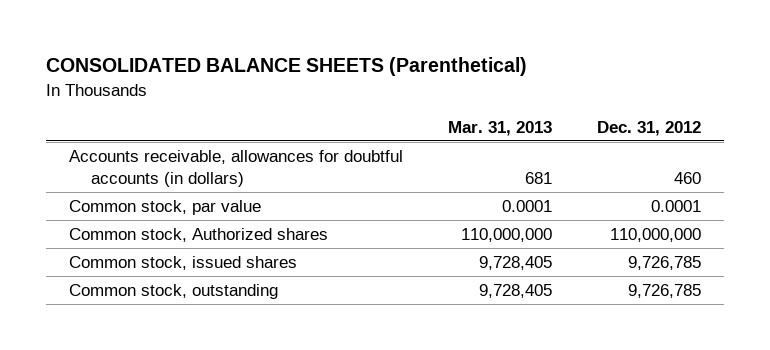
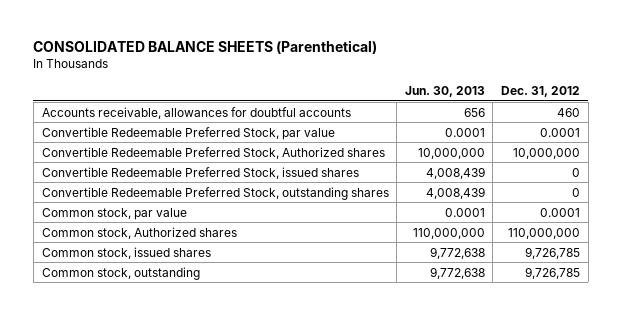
- | Mar. 31, 2013 | Dec. 31, 2012
+ | Jun. 30, 2013 | Dec. 31, 2012
- Accounts receivable, allowances for doubtful accounts (in dollars) | 681 | 460
+ Accounts receivable, allowances for doubtful accounts | 656 | 460
+ Convertible Redeemable Preferred Stock, par value | 0.0001 | 0.0001
+ Convertible Redeemable Preferred Stock, Authorized shares | 10,000,000 | 10,000,000
+ Convertible Redeemable Preferred Stock, issued shares | 4,008,439 | 0
+ Convertible Redeemable Preferred Stock, outstanding shares | 4,008,439 | 0

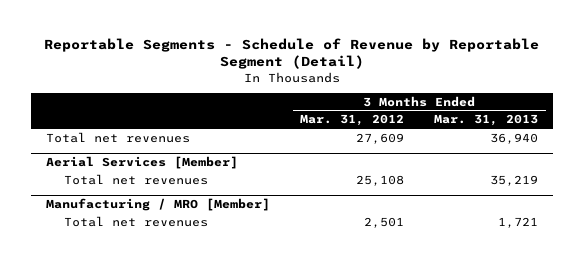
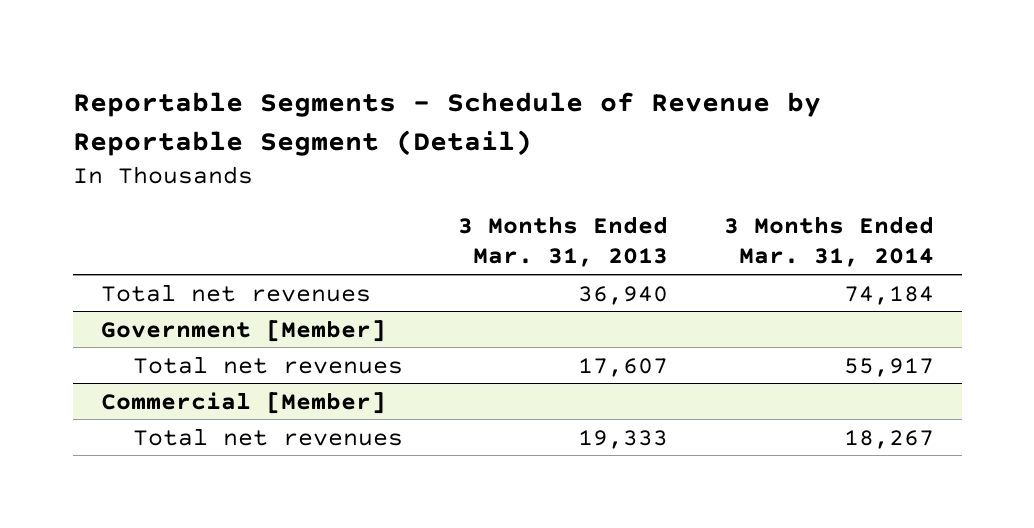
- | 3 Months Ended Mar. 31, 2012 | 3 Months Ended Mar. 31, 2013
+ | 3 Months Ended Mar. 31, 2013 | 3 Months Ended Mar. 31, 2014
- Aerial Services [Member]
- Total net revenues | 25,108 | 35,219
- Manufacturing / MRO [Member]
- Total net revenues | 2,501 | 1,721
+ Government [Member]
+ Total net revenues | 17,607 | 55,917
+ Commercial [Member]
+ Total net revenues | 19,333 | 18,267

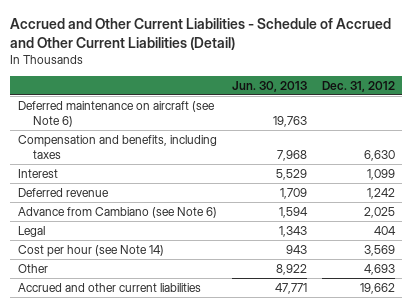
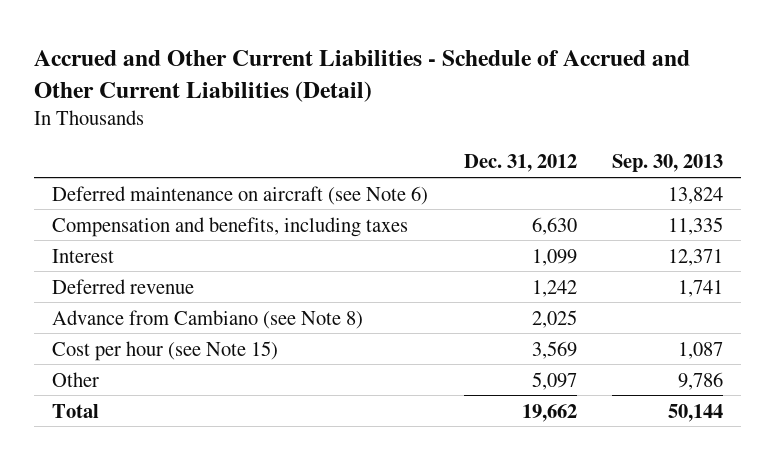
- | Jun. 30, 2013 | Dec. 31, 2012
+ | Dec. 31, 2012 | Sep. 30, 2013
- Advance from Cambiano (see Note 6) | 1,594 | 2,025
- Legal | 1,343 | 404
- Cost per hour (see Note 14) | 943 | 3,569
- Other | 8,922 | 4,693
- Accrued and other current liabilities | 47,771 | 19,662
+ Advance from Cambiano (see Note 8) | 2,025 |
+ Cost per hour (see Note 15) | 3,569 | 1,087
+ Other | 5,097 | 9,786
+ Total | 19,662 | 50,144

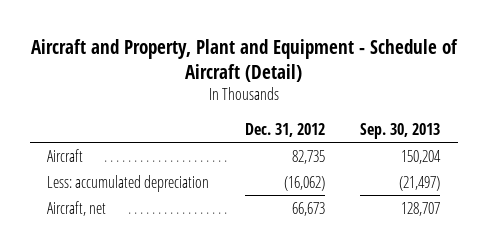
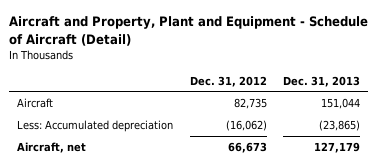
- | Dec. 31, 2012 | Sep. 30, 2013
+ | Dec. 31, 2012 | Dec. 31, 2013
- Less: accumulated depreciation | (16,062) | (21,497)
+ Less: Accumulated depreciation | (16,062) | (23,865)

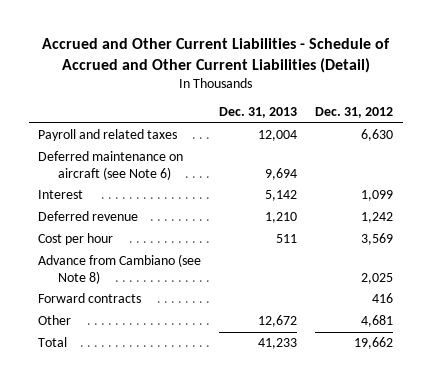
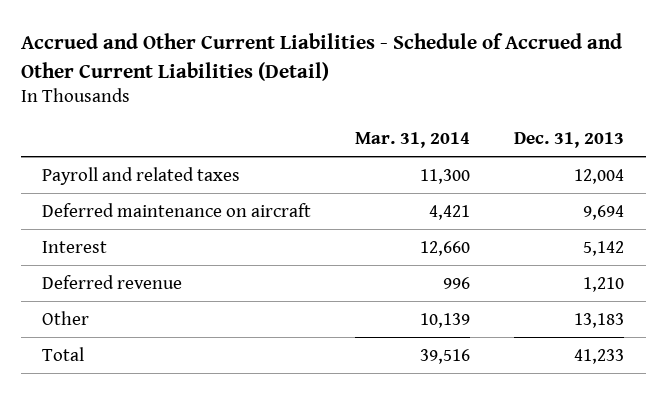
- | Dec. 31, 2013 | Dec. 31, 2012
+ | Mar. 31, 2014 | Dec. 31, 2013
- Deferred maintenance on aircraft (see Note 6) | 9,694 |
+ Deferred maintenance on aircraft | 4,421 | 9,694
- Cost per hour | 511 | 3,569
- Advance from Cambiano (see Note 8) | | 2,025
- Forward contracts | | 416
- Other | 12,672 | 4,681
+ Other | 10,139 | 13,183

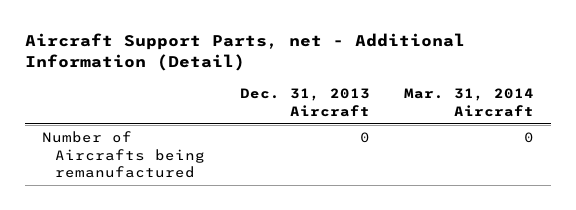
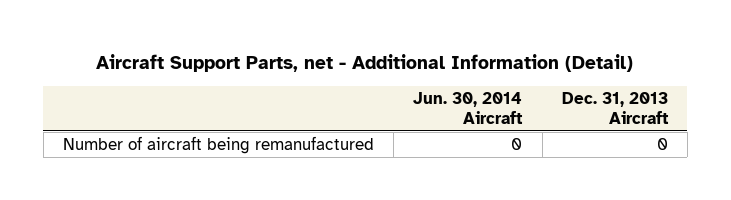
- | Dec. 31, 2013 Aircraft | Mar. 31, 2014 Aircraft
+ | Jun. 30, 2014 Aircraft | Dec. 31, 2013 Aircraft
- Number of Aircrafts being remanufactured | 0 | 0
+ Number of aircraft being remanufactured | 0 | 0

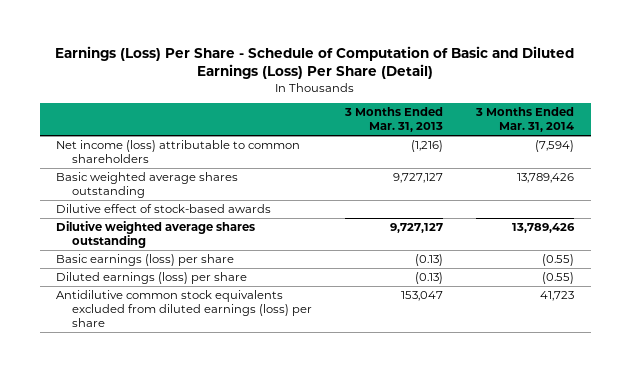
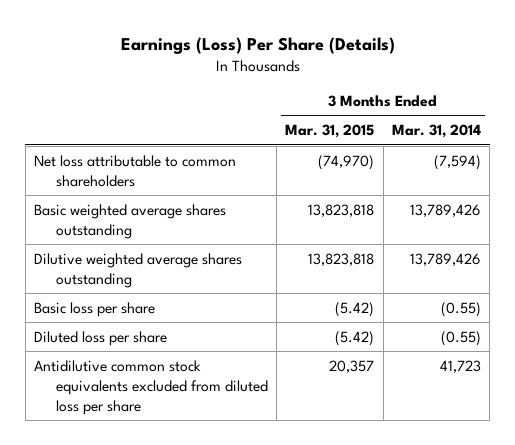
- Earnings (Loss) Per Share - Schedule of Computation of Basic and Diluted Earnings (Loss) Per Share (Detail)
+ Earnings (Loss) Per Share (Details)
- | 3 Months Ended Mar. 31, 2013 | 3 Months Ended Mar. 31, 2014
+ | 3 Months Ended Mar. 31, 2015 | 3 Months Ended Mar. 31, 2014
- Net income (loss) attributable to common shareholders | (1,216) | (7,594)
+ Net loss attributable to common shareholders | (74,970) | (7,594)
- Dilutive effect of stock-based awards
- Basic earnings (loss) per share | (0.13) | (0.55)
- Diluted earnings (loss) per share | (0.13) | (0.55)
- Antidilutive common stock equivalents excluded from diluted earnings (loss) per share | 153,047 | 41,723
+ Basic loss per share | (5.42) | (0.55)
+ Diluted loss per share | (5.42) | (0.55)
+ Antidilutive common stock equivalents excluded from diluted loss per share | 20,357 | 41,723

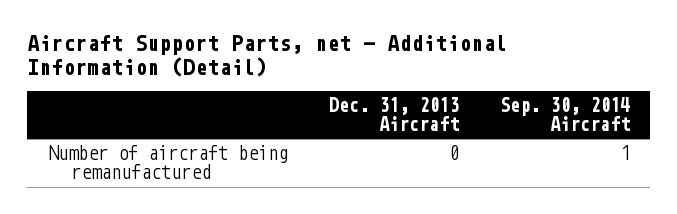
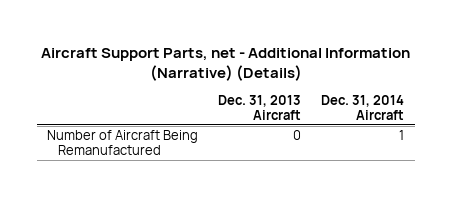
- Aircraft Support Parts, net - Additional Information (Detail)
+ Aircraft Support Parts, net - Additional Information (Narrative) (Details)
- | Dec. 31, 2013 Aircraft | Sep. 30, 2014 Aircraft
+ | Dec. 31, 2013 Aircraft | Dec. 31, 2014 Aircraft
- Number of aircraft being remanufactured | 0 | 1
+ Number of Aircraft Being Remanufactured | 0 | 1

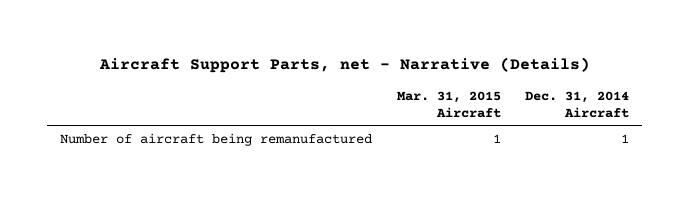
- Aircraft Support Parts, net - Additional Information (Narrative) (Details)
+ Aircraft Support Parts, net - Narrative (Details)
- | Dec. 31, 2013 Aircraft | Dec. 31, 2014 Aircraft
+ | Mar. 31, 2015 Aircraft | Dec. 31, 2014 Aircraft
- Number of Aircraft Being Remanufactured | 0 | 1
+ Number of aircraft being remanufactured | 1 | 1

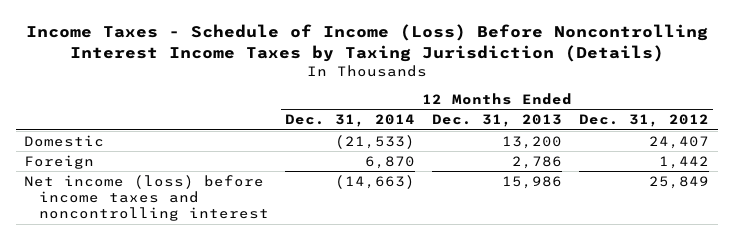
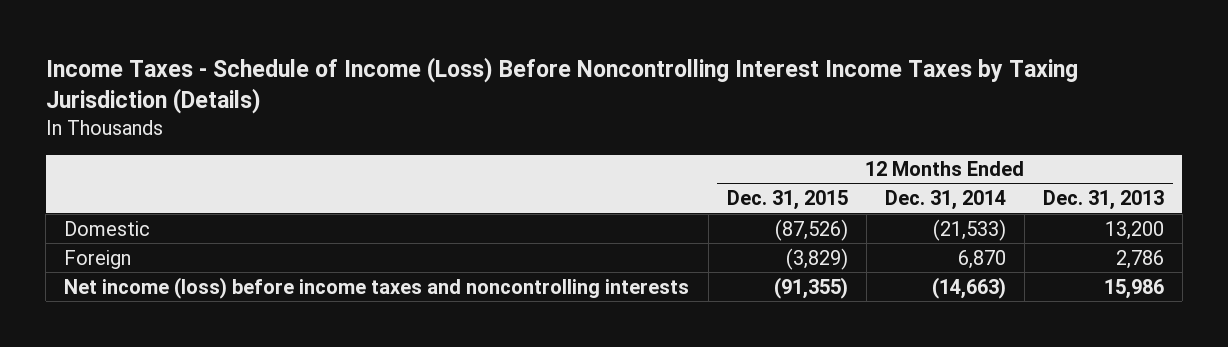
- | 12 Months Ended Dec. 31, 2014 | 12 Months Ended Dec. 31, 2013 | 12 Months Ended Dec. 31, 2012
+ | 12 Months Ended Dec. 31, 2015 | 12 Months Ended Dec. 31, 2014 | 12 Months Ended Dec. 31, 2013
- Net income (loss) before income taxes and noncontrolling interest | (14,663) | 15,986 | 25,849
+ Net income (loss) before income taxes and noncontrolling interests | (91,355) | (14,663) | 15,986

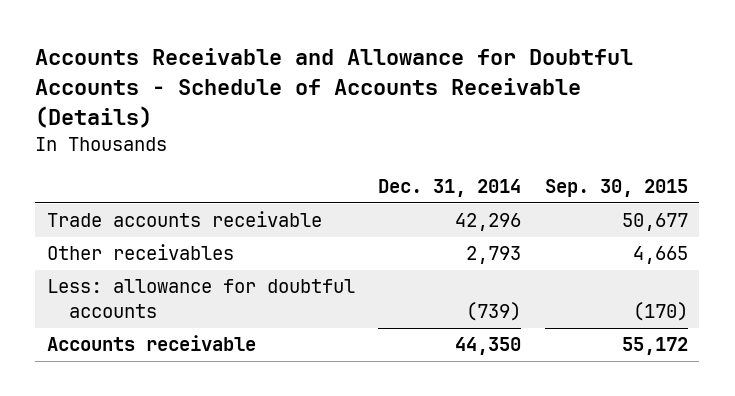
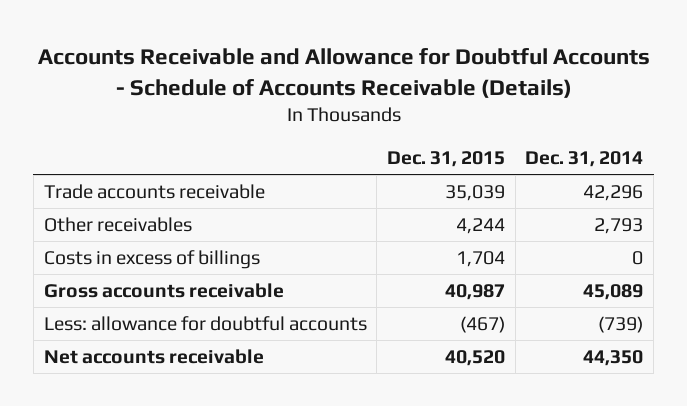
- | Dec. 31, 2014 | Sep. 30, 2015
+ | Dec. 31, 2015 | Dec. 31, 2014
+ Costs in excess of billings | 1,704 | 0
+ Gross accounts receivable | 40,987 | 45,089
- Accounts receivable | 44,350 | 55,172
+ Net accounts receivable | 40,520 | 44,350

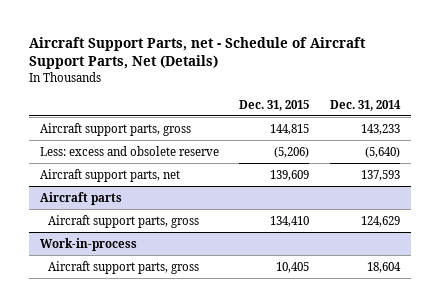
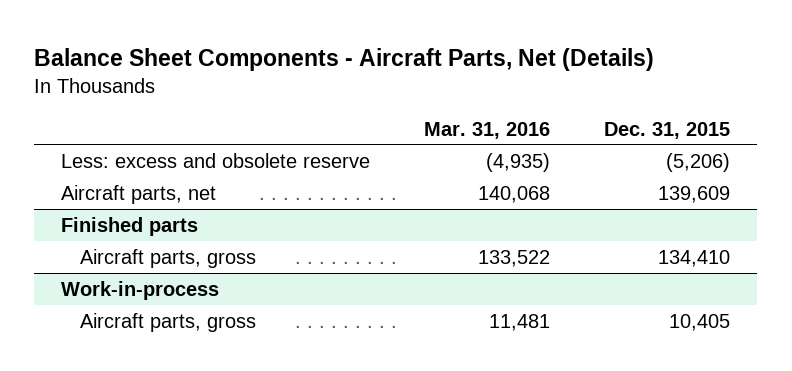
- Aircraft Support Parts, net - Schedule of Aircraft Support Parts, Net (Details)
+ Balance Sheet Components - Aircraft Parts, Net (Details)
- | Dec. 31, 2015 | Dec. 31, 2014
+ | Mar. 31, 2016 | Dec. 31, 2015
- Aircraft support parts, gross | 144,815 | 143,233
- Aircraft support parts, net | 139,609 | 137,593
- Aircraft parts
- Aircraft support parts, gross | 134,410 | 124,629
+ Aircraft parts, net | 140,068 | 139,609
+ Finished parts
+ Aircraft parts, gross | 133,522 | 134,410
@ Work-in-process
- Aircraft support parts, gross | 10,405 | 18,604
+ Aircraft parts, gross | 11,481 | 10,405

